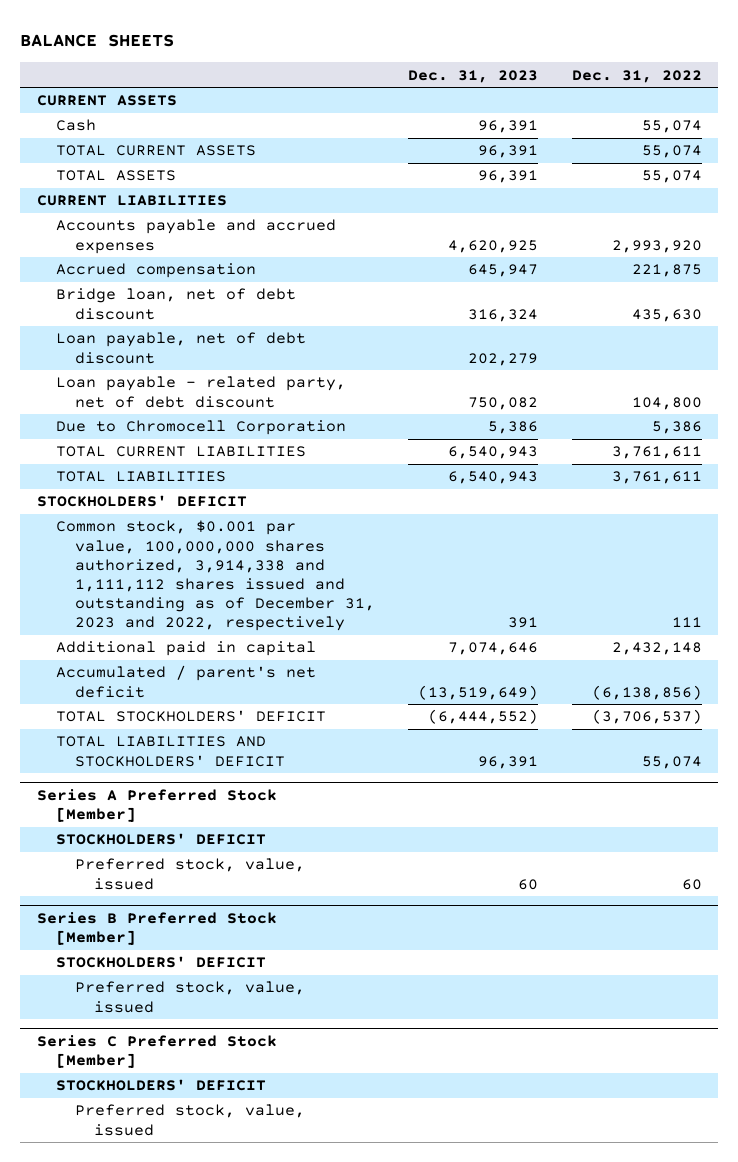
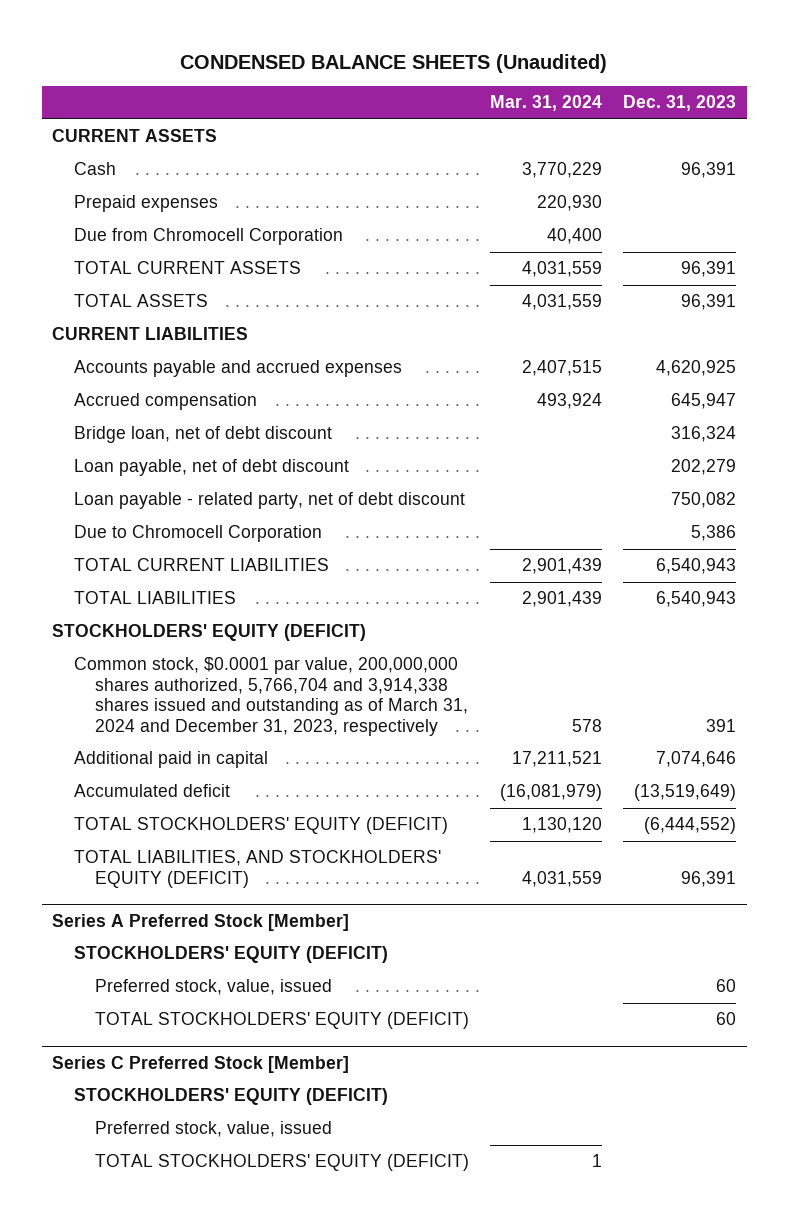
- BALANCE SHEETS
+ CONDENSED BALANCE SHEETS (Unaudited)
- | Dec. 31, 2023 | Dec. 31, 2022
+ | Mar. 31, 2024 | Dec. 31, 2023
+ Prepaid expenses | 220,930 |
+ Due from Chromocell Corporation | 40,400 |
- STOCKHOLDERS' DEFICIT
- Common stock, $0.001 par value, 100,000,000 shares authorized, 3,914,338 and 1,111,112 shares issued and outstanding as of December 31, 2023 and 2022, respectively | 391 | 111
+ STOCKHOLDERS' EQUITY (DEFICIT)
+ Common stock, $0.0001 par value, 200,000,000 shares authorized, 5,766,704 and 3,914,338 shares issued and outstanding as of March 31, 2024 and December 31, 2023, respectively | 578 | 391
- Accumulated / parent's net deficit | (13,519,649) | (6,138,856)
- TOTAL STOCKHOLDERS' DEFICIT | (6,444,552) | (3,706,537)
- TOTAL LIABILITIES AND STOCKHOLDERS' DEFICIT | 96,391 | 55,074
+ Accumulated deficit | (16,081,979) | (13,519,649)
+ TOTAL STOCKHOLDERS' EQUITY (DEFICIT) | 1,130,120 | (6,444,552)
+ TOTAL LIABILITIES, AND STOCKHOLDERS' EQUITY (DEFICIT) | 4,031,559 | 96,391
@ Series A Preferred Stock [Member]
- STOCKHOLDERS' DEFICIT
+ STOCKHOLDERS' EQUITY (DEFICIT)
- Series B Preferred Stock [Member]
- STOCKHOLDERS' DEFICIT
- Preferred stock, value, issued
@ Series A Preferred Stock [Member]
+ TOTAL STOCKHOLDERS' EQUITY (DEFICIT) | | 60
@ Series C Preferred Stock [Member]
- STOCKHOLDERS' DEFICIT
+ STOCKHOLDERS' EQUITY (DEFICIT)
+ TOTAL STOCKHOLDERS' EQUITY (DEFICIT) | 1 |

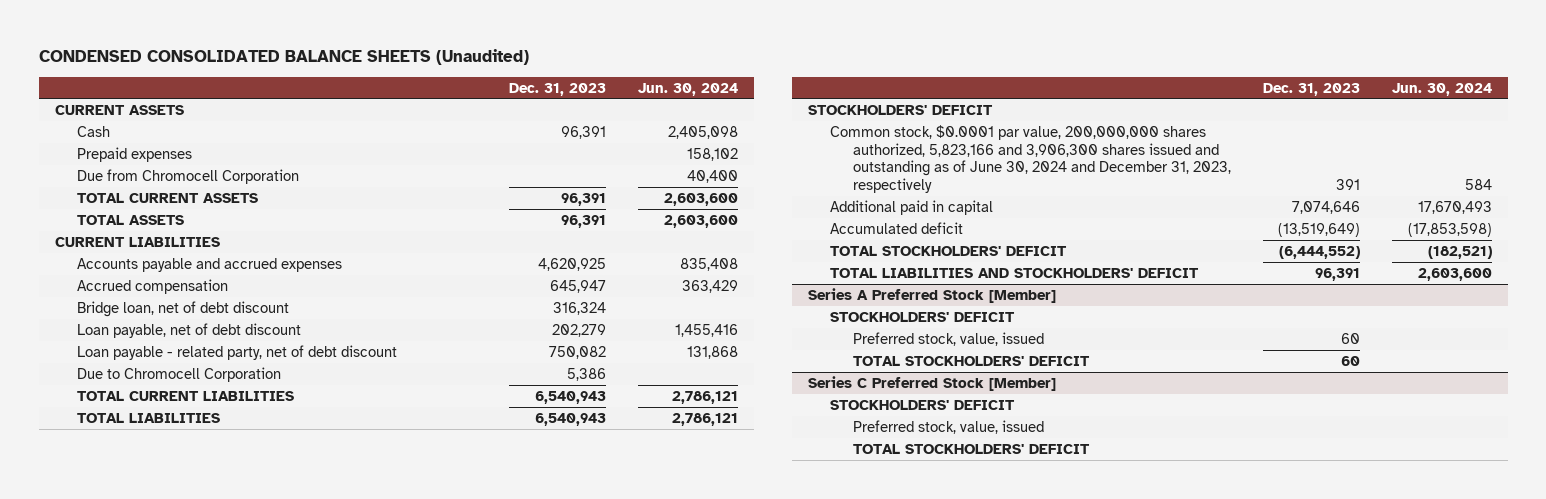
- CONDENSED BALANCE SHEETS (Unaudited)
+ CONDENSED CONSOLIDATED BALANCE SHEETS (Unaudited)
- | Mar. 31, 2024 | Dec. 31, 2023
+ | Dec. 31, 2023 | Jun. 30, 2024
- STOCKHOLDERS' EQUITY (DEFICIT)
- Common stock, $0.0001 par value, 200,000,000 shares authorized, 5,766,704 and 3,914,338 shares issued and outstanding as of March 31, 2024 and December 31, 2023, respectively | 578 | 391
+ STOCKHOLDERS' DEFICIT
+ Common stock, $0.0001 par value, 200,000,000 shares authorized, 5,823,166 and 3,906,300 shares issued and outstanding as of June 30, 2024 and December 31, 2023, respectively | 391 | 584
- TOTAL STOCKHOLDERS' EQUITY (DEFICIT) | 1,130,120 | (6,444,552)
- TOTAL LIABILITIES, AND STOCKHOLDERS' EQUITY (DEFICIT) | 4,031,559 | 96,391
+ TOTAL STOCKHOLDERS' DEFICIT | (6,444,552) | (182,521)
+ TOTAL LIABILITIES AND STOCKHOLDERS' DEFICIT | 96,391 | 2,603,600
@ Series A Preferred Stock [Member]
- STOCKHOLDERS' EQUITY (DEFICIT)
+ STOCKHOLDERS' DEFICIT
- TOTAL STOCKHOLDERS' EQUITY (DEFICIT) | | 60
+ TOTAL STOCKHOLDERS' DEFICIT | 60 |
@ Series C Preferred Stock [Member]
- STOCKHOLDERS' EQUITY (DEFICIT)
+ STOCKHOLDERS' DEFICIT
- TOTAL STOCKHOLDERS' EQUITY (DEFICIT) | 1 |
+ TOTAL STOCKHOLDERS' DEFICIT

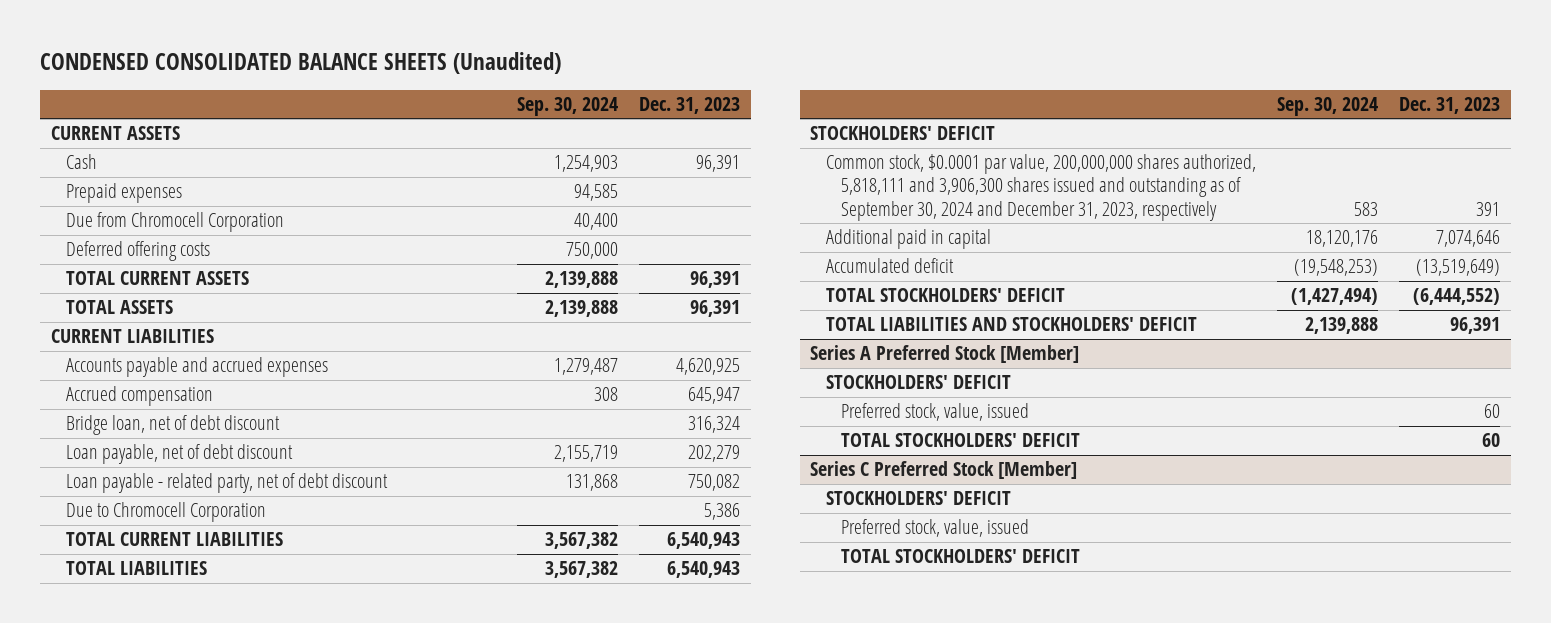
- | Dec. 31, 2023 | Jun. 30, 2024
+ | Sep. 30, 2024 | Dec. 31, 2023
+ Deferred offering costs | 750,000 |
- Common stock, $0.0001 par value, 200,000,000 shares authorized, 5,823,166 and 3,906,300 shares issued and outstanding as of June 30, 2024 and December 31, 2023, respectively | 391 | 584
+ Common stock, $0.0001 par value, 200,000,000 shares authorized, 5,818,111 and 3,906,300 shares issued and outstanding as of September 30, 2024 and December 31, 2023, respectively | 583 | 391

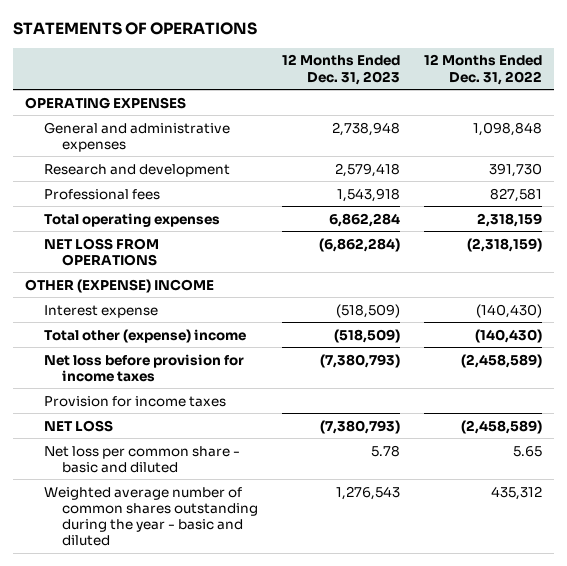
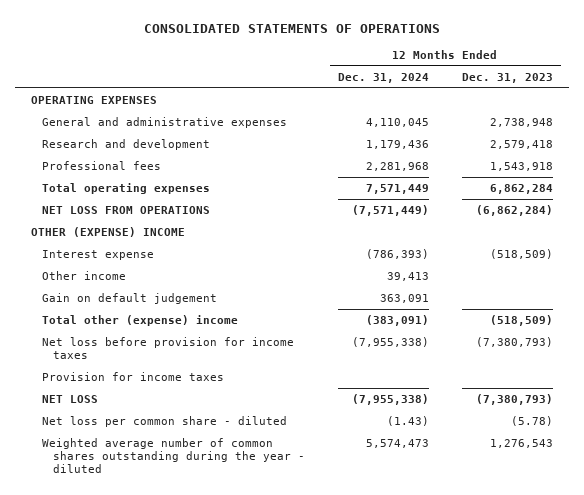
- STATEMENTS OF OPERATIONS
+ CONSOLIDATED STATEMENTS OF OPERATIONS
- | 12 Months Ended Dec. 31, 2023 | 12 Months Ended Dec. 31, 2022
+ | 12 Months Ended Dec. 31, 2024 | 12 Months Ended Dec. 31, 2023
+ Other income | 39,413 |
+ Gain on default judgement | 363,091 |
- Net loss per common share - basic and diluted | 5.78 | 5.65
- Weighted average number of common shares outstanding during the year - basic and diluted | 1,276,543 | 435,312
+ Net loss per common share - diluted | (1.43) | (5.78)
+ Weighted average number of common shares outstanding during the year - diluted | 5,574,473 | 1,276,543

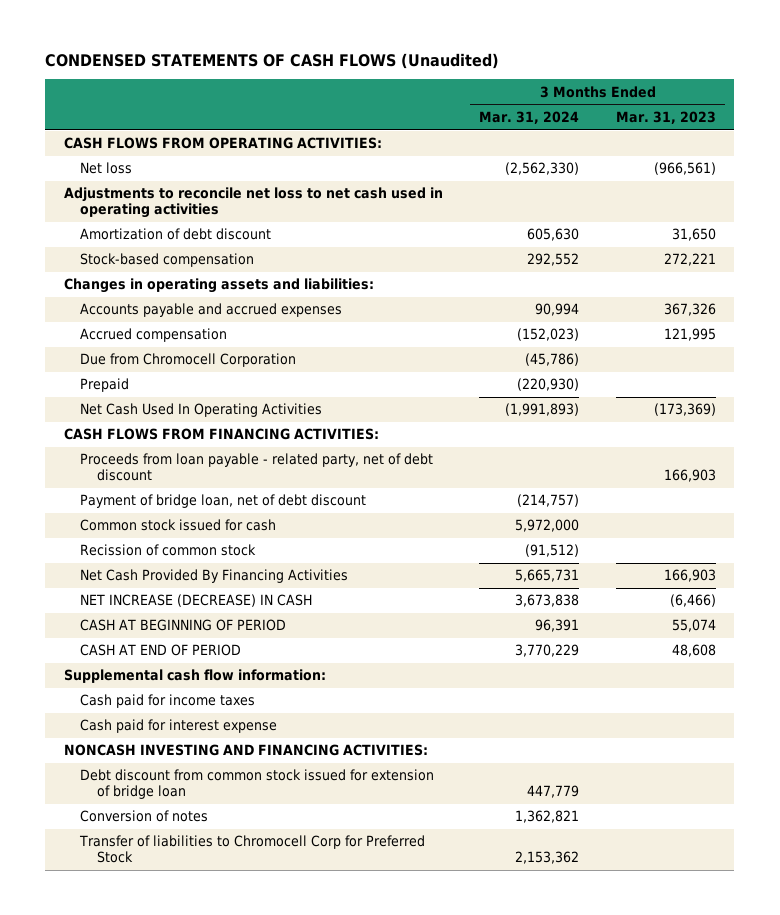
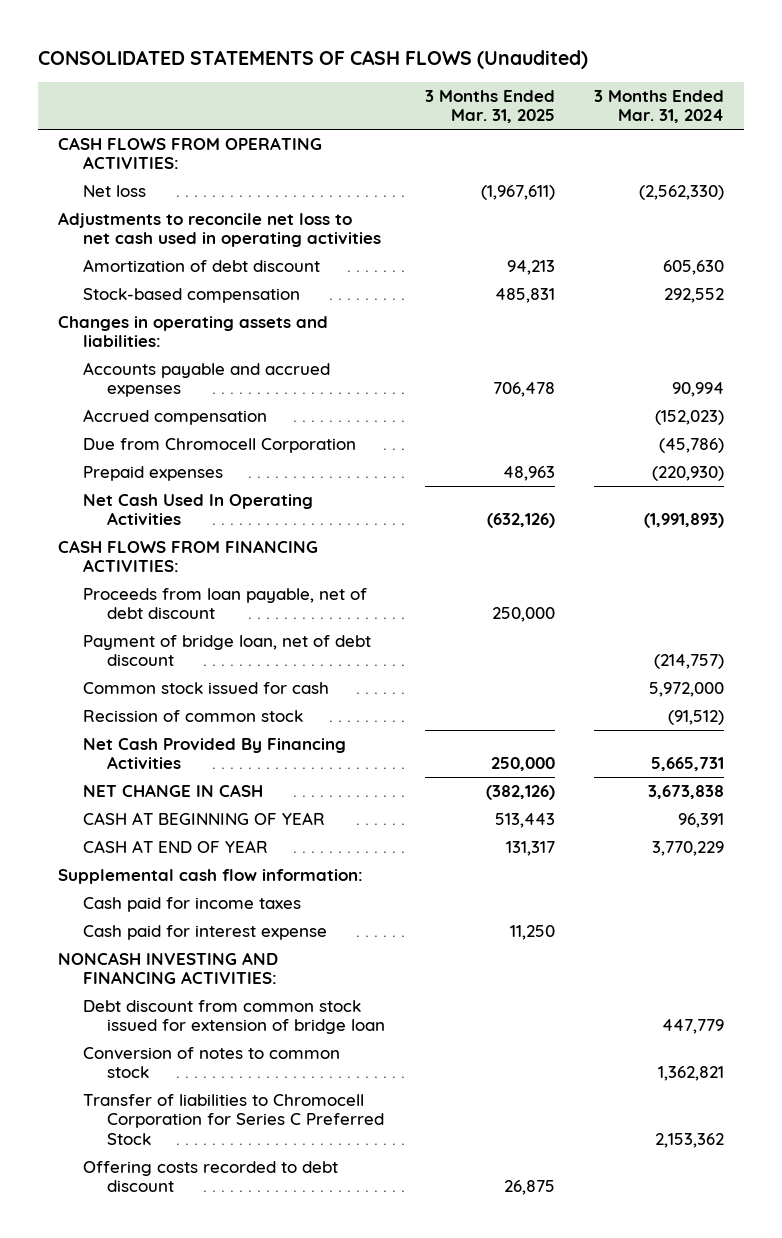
- CONDENSED STATEMENTS OF CASH FLOWS (Unaudited)
+ CONSOLIDATED STATEMENTS OF CASH FLOWS (Unaudited)
- | 3 Months Ended Mar. 31, 2024 | 3 Months Ended Mar. 31, 2023
+ | 3 Months Ended Mar. 31, 2025 | 3 Months Ended Mar. 31, 2024
- Prepaid | (220,930) |
+ Prepaid expenses | 48,963 | (220,930)
- Proceeds from loan payable - related party, net of debt discount | | 166,903
+ Proceeds from loan payable, net of debt discount | 250,000 |
- NET INCREASE (DECREASE) IN CASH | 3,673,838 | (6,466)
- CASH AT BEGINNING OF PERIOD | 96,391 | 55,074
- CASH AT END OF PERIOD | 3,770,229 | 48,608
+ NET CHANGE IN CASH | (382,126) | 3,673,838
+ CASH AT BEGINNING OF YEAR | 513,443 | 96,391
+ CASH AT END OF YEAR | 131,317 | 3,770,229
- Conversion of notes | 1,362,821 |
- Transfer of liabilities to Chromocell Corp for Preferred Stock | 2,153,362 |
+ Conversion of notes to common stock | | 1,362,821
+ Transfer of liabilities to Chromocell Corporation for Series C Preferred Stock | | 2,153,362
+ Offering costs recorded to debt discount | 26,875 |

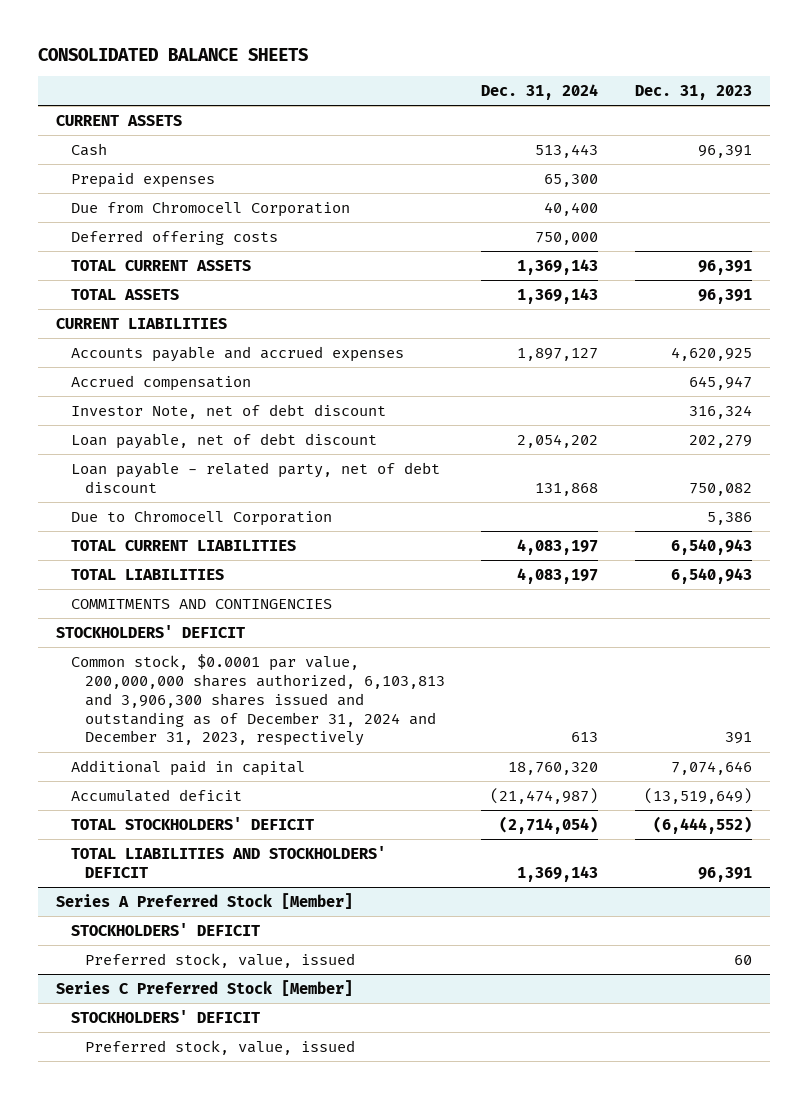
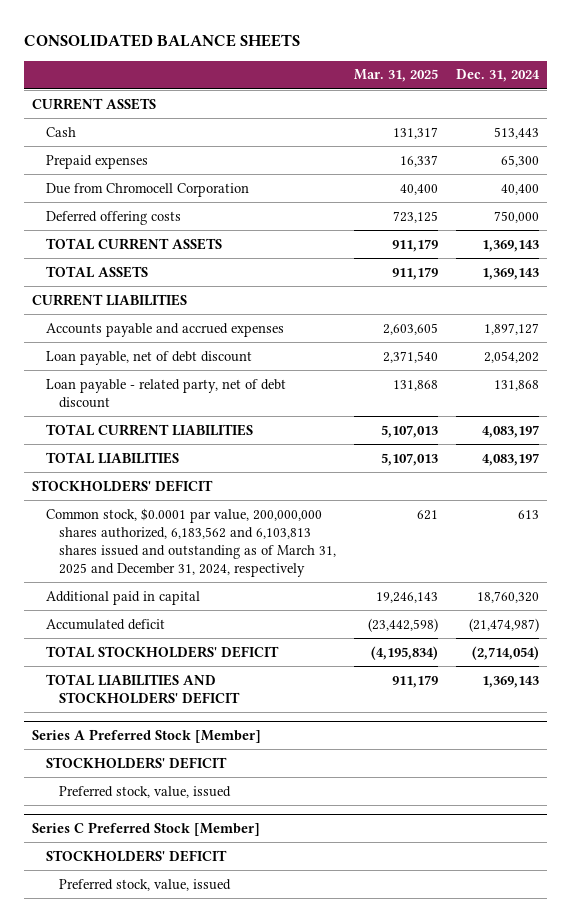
- | Dec. 31, 2024 | Dec. 31, 2023
+ | Mar. 31, 2025 | Dec. 31, 2024
- Accrued compensation | | 645,947
- Investor Note, net of debt discount | | 316,324
- Due to Chromocell Corporation | | 5,386
- COMMITMENTS AND CONTINGENCIES
- Common stock, $0.0001 par value, 200,000,000 shares authorized, 6,103,813 and 3,906,300 shares issued and outstanding as of December 31, 2024 and December 31, 2023, respectively | 613 | 391
+ Common stock, $0.0001 par value, 200,000,000 shares authorized, 6,183,562 and 6,103,813 shares issued and outstanding as of March 31, 2025 and December 31, 2024, respectively | 621 | 613

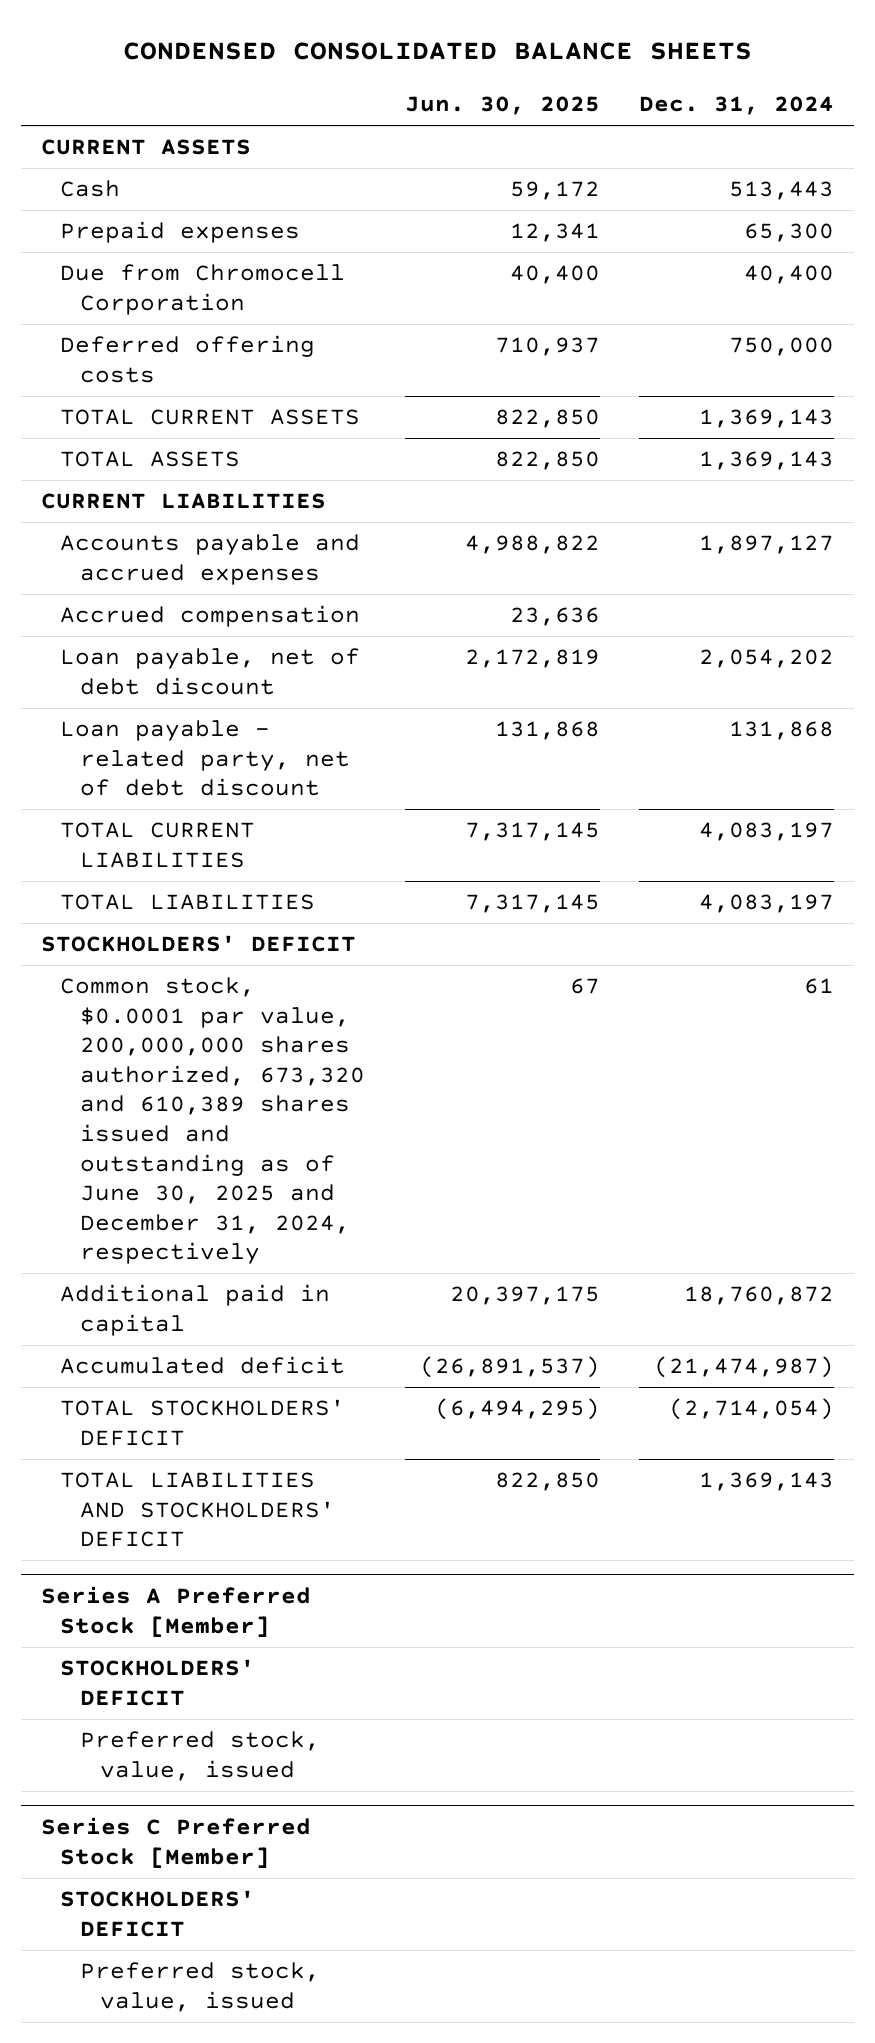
- CONSOLIDATED BALANCE SHEETS
+ CONDENSED CONSOLIDATED BALANCE SHEETS
- | Mar. 31, 2025 | Dec. 31, 2024
+ | Jun. 30, 2025 | Dec. 31, 2024
+ Accrued compensation | 23,636 |
- Common stock, $0.0001 par value, 200,000,000 shares authorized, 6,183,562 and 6,103,813 shares issued and outstanding as of March 31, 2025 and December 31, 2024, respectively | 621 | 613
- Additional paid in capital | 19,246,143 | 18,760,320
+ Common stock, $0.0001 par value, 200,000,000 shares authorized, 673,320 and 610,389 shares issued and outstanding as of June 30, 2025 and December 31, 2024, respectively | 67 | 61
+ Additional paid in capital | 20,397,175 | 18,760,872

